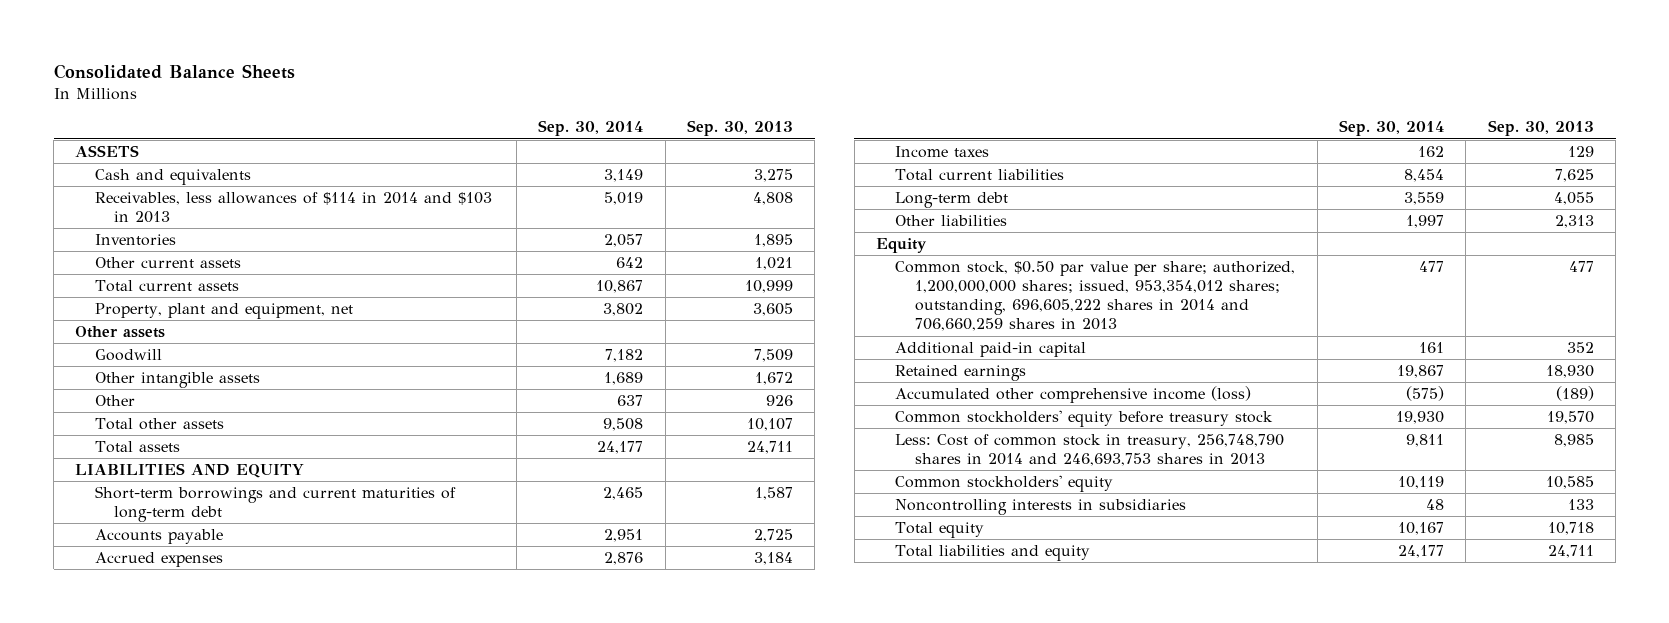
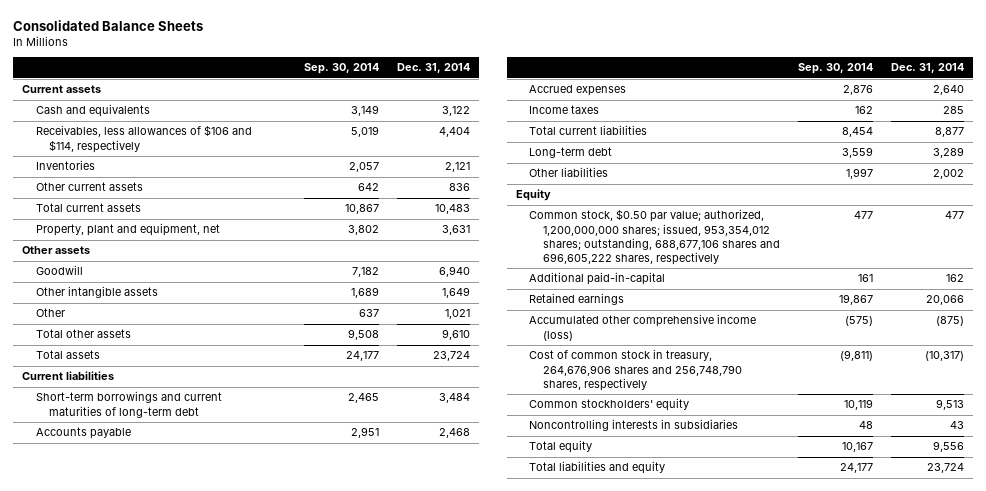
- | Sep. 30, 2014 | Sep. 30, 2013
+ | Sep. 30, 2014 | Dec. 31, 2014
- ASSETS
+ Current assets
- Receivables, less allowances of $114 in 2014 and $103 in 2013 | 5,019 | 4,808
+ Receivables, less allowances of $106 and $114, respectively | 5,019 | 4,404
- LIABILITIES AND EQUITY
+ Current liabilities
- Common stock, $0.50 par value per share; authorized, 1,200,000,000 shares; issued, 953,354,012 shares; outstanding, 696,605,222 shares in 2014 and 706,660,259 shares in 2013 | 477 | 477
- Additional paid-in capital | 161 | 352
+ Common stock, $0.50 par value; authorized, 1,200,000,000 shares; issued, 953,354,012 shares; outstanding, 688,677,106 shares and 696,605,222 shares, respectively | 477 | 477
+ Additional paid-in-capital | 161 | 162
- Common stockholders' equity before treasury stock | 19,930 | 19,570
- Less: Cost of common stock in treasury, 256,748,790 shares in 2014 and 246,693,753 shares in 2013 | 9,811 | 8,985
+ Cost of common stock in treasury, 264,676,906 shares and 256,748,790 shares, respectively | (9,811) | (10,317)

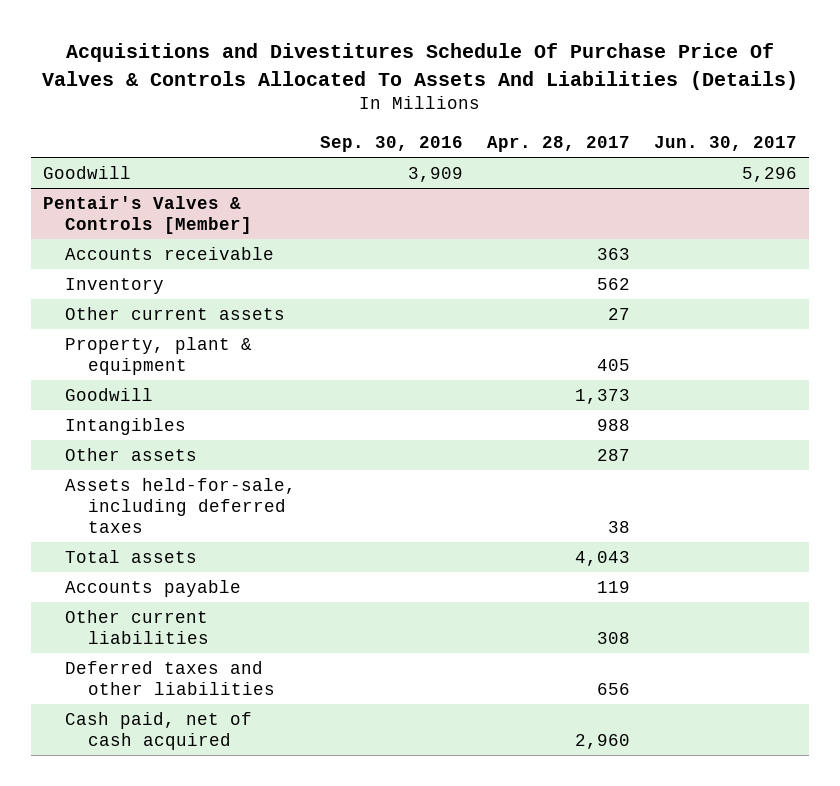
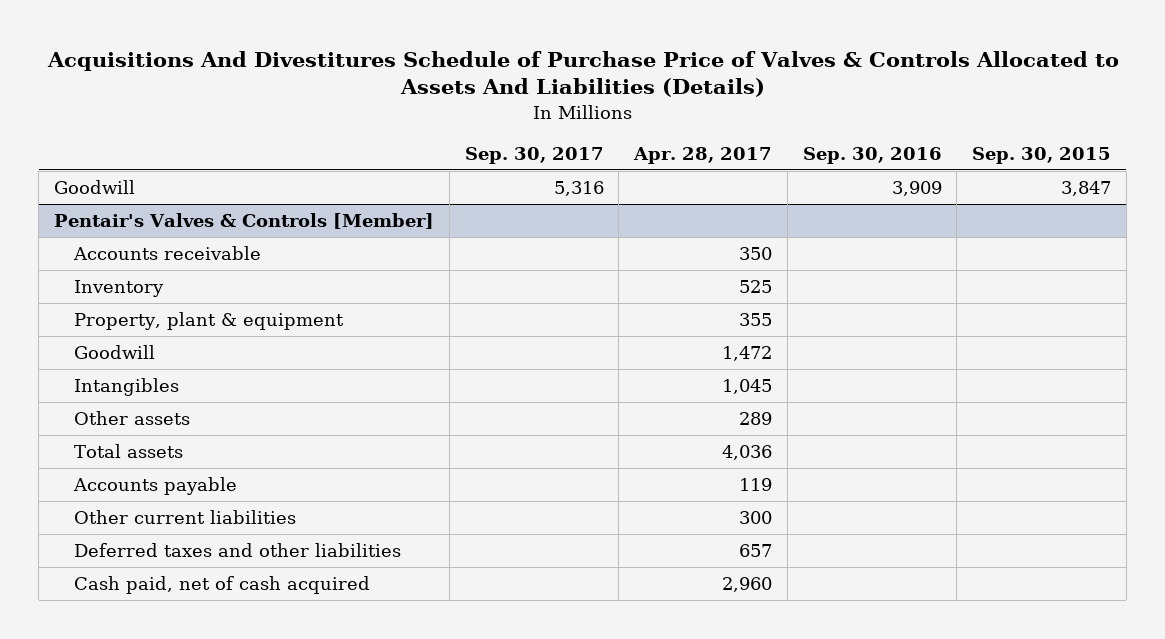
- Acquisitions and Divestitures Schedule Of Purchase Price Of Valves & Controls Allocated To Assets And Liabilities (Details)
+ Acquisitions And Divestitures Schedule of Purchase Price of Valves & Controls Allocated to Assets And Liabilities (Details)
- | Sep. 30, 2016 | Apr. 28, 2017 | Jun. 30, 2017
+ | Sep. 30, 2017 | Apr. 28, 2017 | Sep. 30, 2016 | Sep. 30, 2015
@ Pentair's Valves & Controls [Member]
- Accounts receivable | | 363 |
- Inventory | | 562 |
- Other current assets | | 27 |
- Property, plant & equipment | | 405 |
- Goodwill | | 1,373 |
- Intangibles | | 988 |
- Other assets | | 287 |
- Assets held-for-sale, including deferred taxes | | 38 |
- Total assets | | 4,043 |
+ Accounts receivable | | 350 | |
+ Inventory | | 525 | |
+ Property, plant & equipment | | 355 | |
+ Goodwill | | 1,472 | |
+ Intangibles | | 1,045 | |
+ Other assets | | 289 | |
+ Total assets | | 4,036 | |
- Other current liabilities | | 308 |
- Deferred taxes and other liabilities | | 656 |
+ Other current liabilities | | 300 | |
+ Deferred taxes and other liabilities | | 657 | |

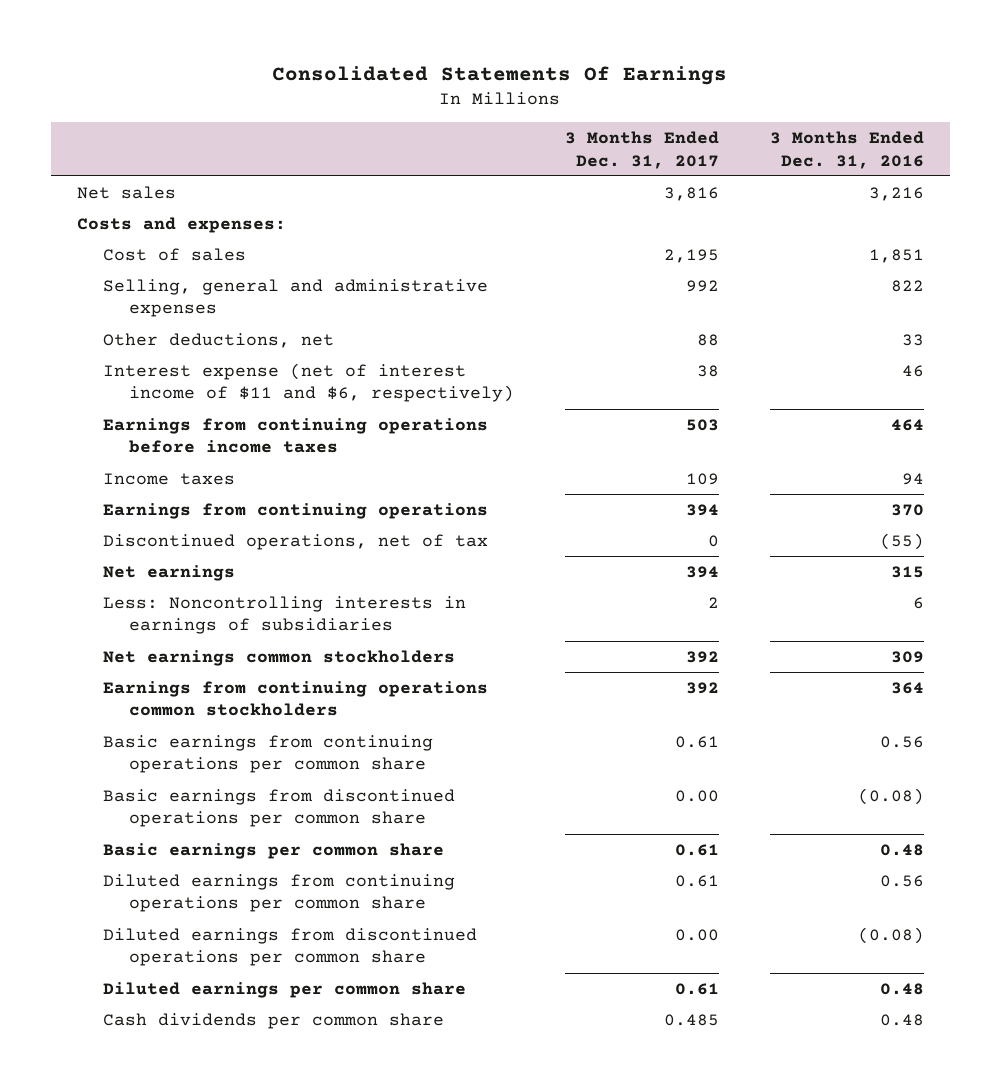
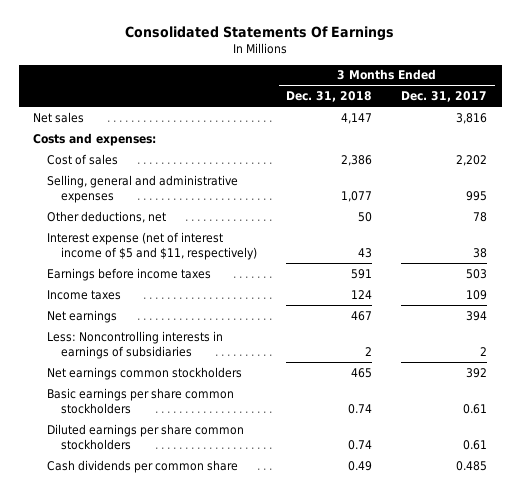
- | 3 Months Ended Dec. 31, 2017 | 3 Months Ended Dec. 31, 2016
+ | 3 Months Ended Dec. 31, 2018 | 3 Months Ended Dec. 31, 2017
- Cost of sales | 2,195 | 1,851
- Selling, general and administrative expenses | 992 | 822
- Other deductions, net | 88 | 33
- Interest expense (net of interest income of $11 and $6, respectively) | 38 | 46
- Earnings from continuing operations before income taxes | 503 | 464
+ Cost of sales | 2,386 | 2,202
+ Selling, general and administrative expenses | 1,077 | 995
+ Other deductions, net | 50 | 78
+ Interest expense (net of interest income of $5 and $11, respectively) | 43 | 38
+ Earnings before income taxes | 591 | 503
- Earnings from continuing operations | 394 | 370
- Discontinued operations, net of tax | 0 | (55)
- Earnings from continuing operations common stockholders | 392 | 364
- Basic earnings from continuing operations per common share | 0.61 | 0.56
- Basic earnings from discontinued operations per common share | 0.00 | (0.08)
- Basic earnings per common share | 0.61 | 0.48
- Diluted earnings from continuing operations per common share | 0.61 | 0.56
- Diluted earnings from discontinued operations per common share | 0.00 | (0.08)
- Diluted earnings per common share | 0.61 | 0.48
+ Basic earnings per share common stockholders | 0.74 | 0.61
+ Diluted earnings per share common stockholders | 0.74 | 0.61

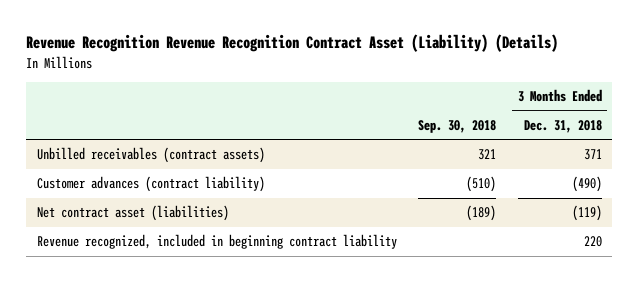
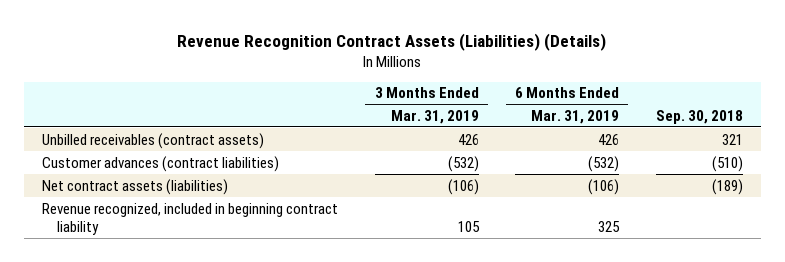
- Revenue Recognition Revenue Recognition Contract Asset (Liability) (Details)
+ Revenue Recognition Contract Assets (Liabilities) (Details)
- | Sep. 30, 2018 | 3 Months Ended Dec. 31, 2018
+ | 3 Months Ended Mar. 31, 2019 | 6 Months Ended Mar. 31, 2019 | Sep. 30, 2018
- Customer advances (contract liability) | (510) | (490)
- Net contract asset (liabilities) | (189) | (119)
+ Customer advances (contract liabilities) | (532) | (532) | (510)
+ Net contract assets (liabilities) | (106) | (106) | (189)

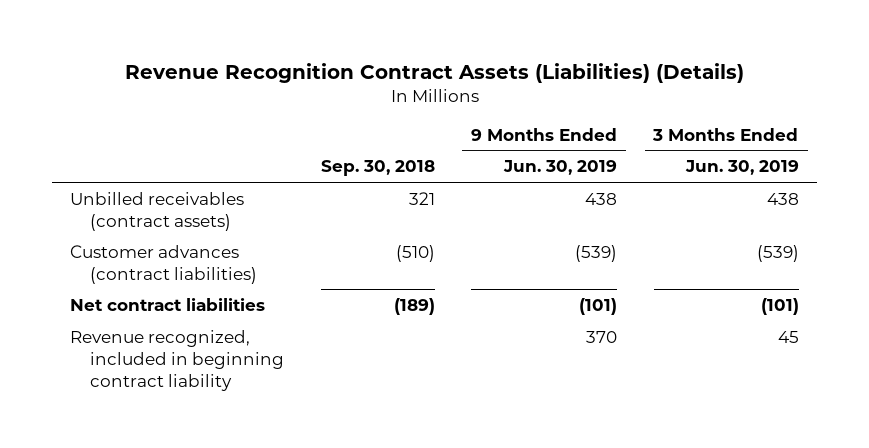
- | 3 Months Ended Mar. 31, 2019 | 6 Months Ended Mar. 31, 2019 | Sep. 30, 2018
+ | Sep. 30, 2018 | 9 Months Ended Jun. 30, 2019 | 3 Months Ended Jun. 30, 2019
- Net contract assets (liabilities) | (106) | (106) | (189)
+ Net contract liabilities | (189) | (101) | (101)

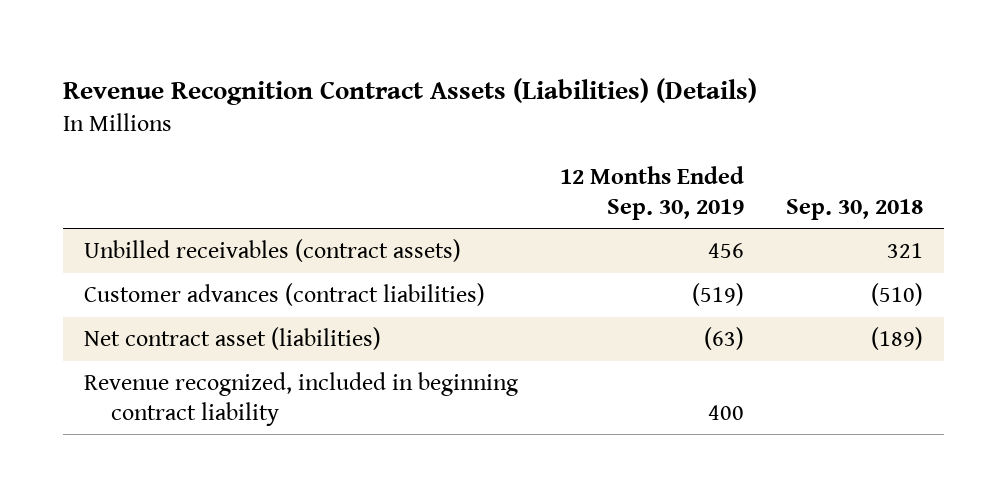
- | Sep. 30, 2018 | 9 Months Ended Jun. 30, 2019 | 3 Months Ended Jun. 30, 2019
+ | 12 Months Ended Sep. 30, 2019 | Sep. 30, 2018
- Net contract liabilities | (189) | (101) | (101)
+ Net contract asset (liabilities) | (63) | (189)

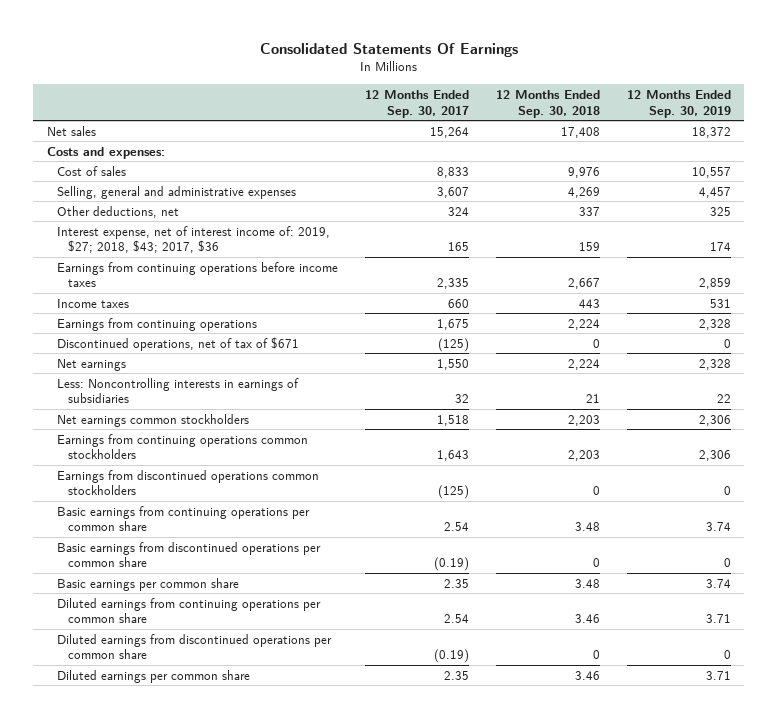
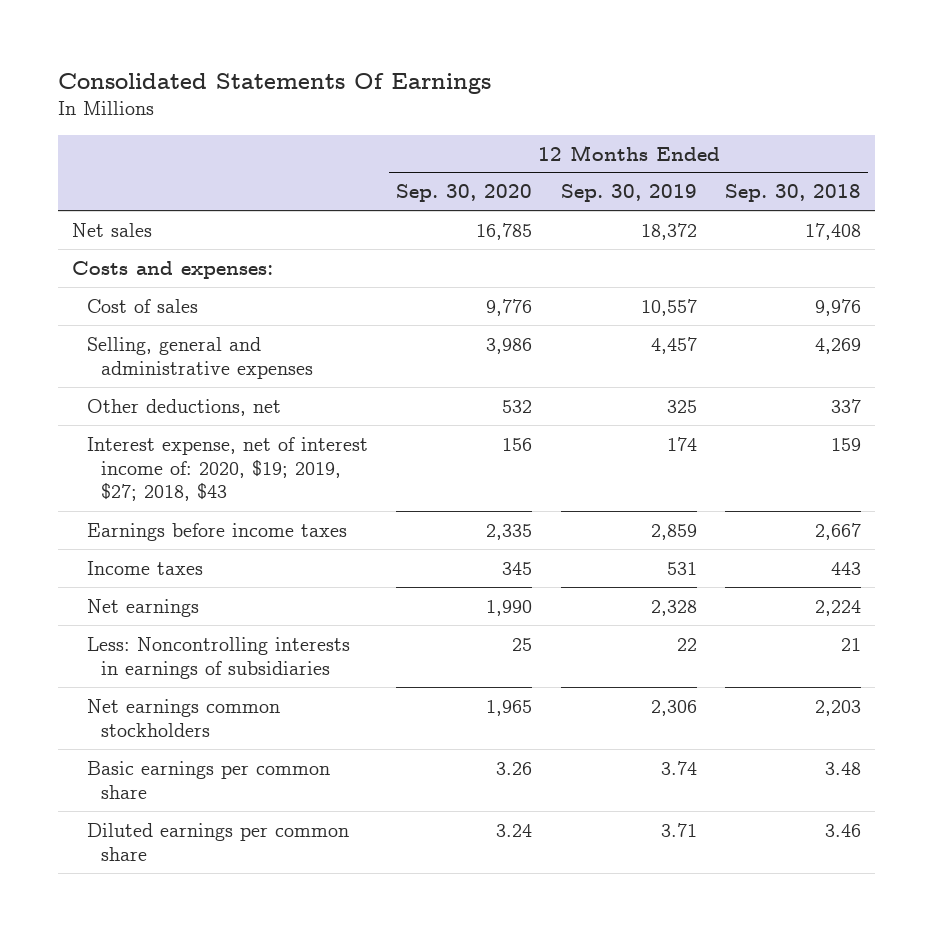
- | 12 Months Ended Sep. 30, 2017 | 12 Months Ended Sep. 30, 2018 | 12 Months Ended Sep. 30, 2019
+ | 12 Months Ended Sep. 30, 2020 | 12 Months Ended Sep. 30, 2019 | 12 Months Ended Sep. 30, 2018
- Interest expense, net of interest income of: 2019, $27; 2018, $43; 2017, $36 | 165 | 159 | 174
- Earnings from continuing operations before income taxes | 2,335 | 2,667 | 2,859
+ Interest expense, net of interest income of: 2020, $19; 2019, $27; 2018, $43 | 156 | 174 | 159
+ Earnings before income taxes | 2,335 | 2,859 | 2,667
- Earnings from continuing operations | 1,675 | 2,224 | 2,328
- Discontinued operations, net of tax of $671 | (125) | 0 | 0
- Earnings from continuing operations common stockholders | 1,643 | 2,203 | 2,306
- Earnings from discontinued operations common stockholders | (125) | 0 | 0
- Basic earnings from continuing operations per common share | 2.54 | 3.48 | 3.74
- Basic earnings from discontinued operations per common share | (0.19) | 0 | 0
- Diluted earnings from continuing operations per common share | 2.54 | 3.46 | 3.71
- Diluted earnings from discontinued operations per common share | (0.19) | 0 | 0

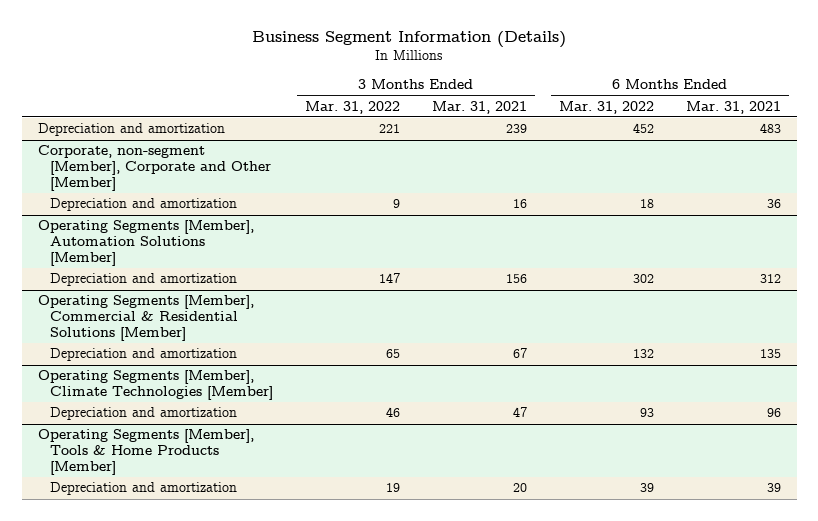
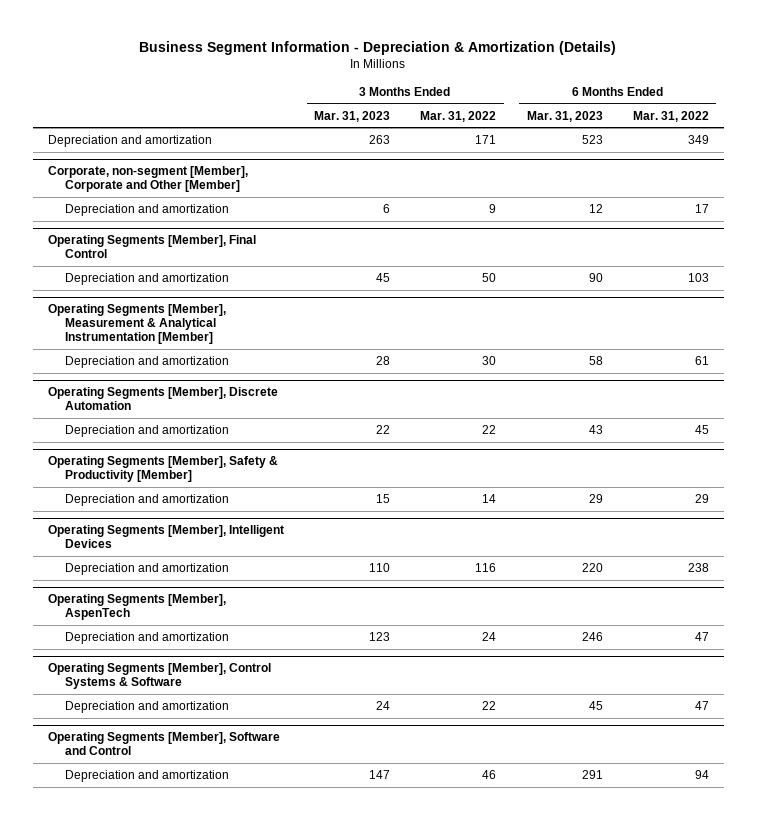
- Business Segment Information (Details)
+ Business Segment Information - Depreciation & Amortization (Details)
- | 3 Months Ended Mar. 31, 2022 | 3 Months Ended Mar. 31, 2021 | 6 Months Ended Mar. 31, 2022 | 6 Months Ended Mar. 31, 2021
+ | 3 Months Ended Mar. 31, 2023 | 3 Months Ended Mar. 31, 2022 | 6 Months Ended Mar. 31, 2023 | 6 Months Ended Mar. 31, 2022
- Depreciation and amortization | 221 | 239 | 452 | 483
+ Depreciation and amortization | 263 | 171 | 523 | 349
@ Corporate, non-segment [Member], Corporate and Other [Member]
- Depreciation and amortization | 9 | 16 | 18 | 36
- Operating Segments [Member], Automation Solutions [Member]
- Depreciation and amortization | 147 | 156 | 302 | 312
- Operating Segments [Member], Commercial & Residential Solutions [Member]
- Depreciation and amortization | 65 | 67 | 132 | 135
- Operating Segments [Member], Climate Technologies [Member]
- Depreciation and amortization | 46 | 47 | 93 | 96
- Operating Segments [Member], Tools & Home Products [Member]
- Depreciation and amortization | 19 | 20 | 39 | 39
@ Corporate, non-segment [Member], Corporate and Other [Member]
+ Depreciation and amortization | 6 | 9 | 12 | 17
+ Operating Segments [Member], Final Control
+ Depreciation and amortization | 45 | 50 | 90 | 103
+ Operating Segments [Member], Measurement & Analytical Instrumentation [Member]
+ Depreciation and amortization | 28 | 30 | 58 | 61
+ Operating Segments [Member], Discrete Automation
+ Depreciation and amortization | 22 | 22 | 43 | 45
+ Operating Segments [Member], Safety & Productivity [Member]
+ Depreciation and amortization | 15 | 14 | 29 | 29
+ Operating Segments [Member], Intelligent Devices
+ Depreciation and amortization | 110 | 116 | 220 | 238
+ Operating Segments [Member], AspenTech
+ Depreciation and amortization | 123 | 24 | 246 | 47
+ Operating Segments [Member], Control Systems & Software
+ Depreciation and amortization | 24 | 22 | 45 | 47
+ Operating Segments [Member], Software and Control
+ Depreciation and amortization | 147 | 46 | 291 | 94

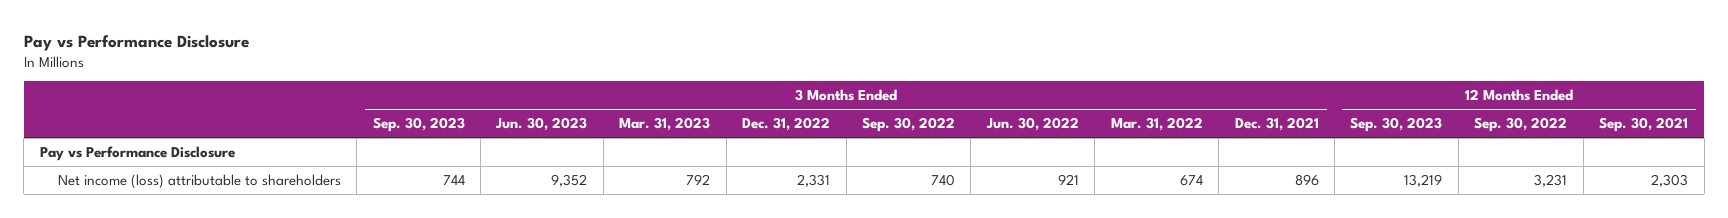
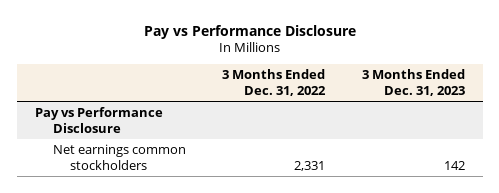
- | 3 Months Ended Sep. 30, 2023 | 3 Months Ended Jun. 30, 2023 | 3 Months Ended Mar. 31, 2023 | 3 Months Ended Dec. 31, 2022 | 3 Months Ended Sep. 30, 2022 | 3 Months Ended Jun. 30, 2022 | 3 Months Ended Mar. 31, 2022 | 3 Months Ended Dec. 31, 2021 | 12 Months Ended Sep. 30, 2023 | 12 Months Ended Sep. 30, 2022 | 12 Months Ended Sep. 30, 2021
+ | 3 Months Ended Dec. 31, 2022 | 3 Months Ended Dec. 31, 2023
- Net income (loss) attributable to shareholders | 744 | 9,352 | 792 | 2,331 | 740 | 921 | 674 | 896 | 13,219 | 3,231 | 2,303
+ Net earnings common stockholders | 2,331 | 142

